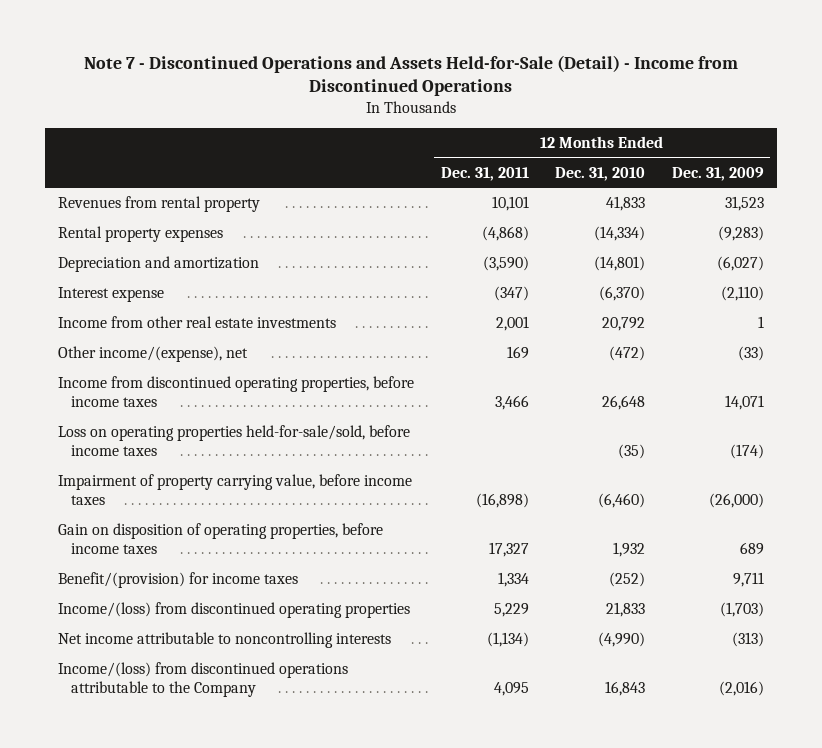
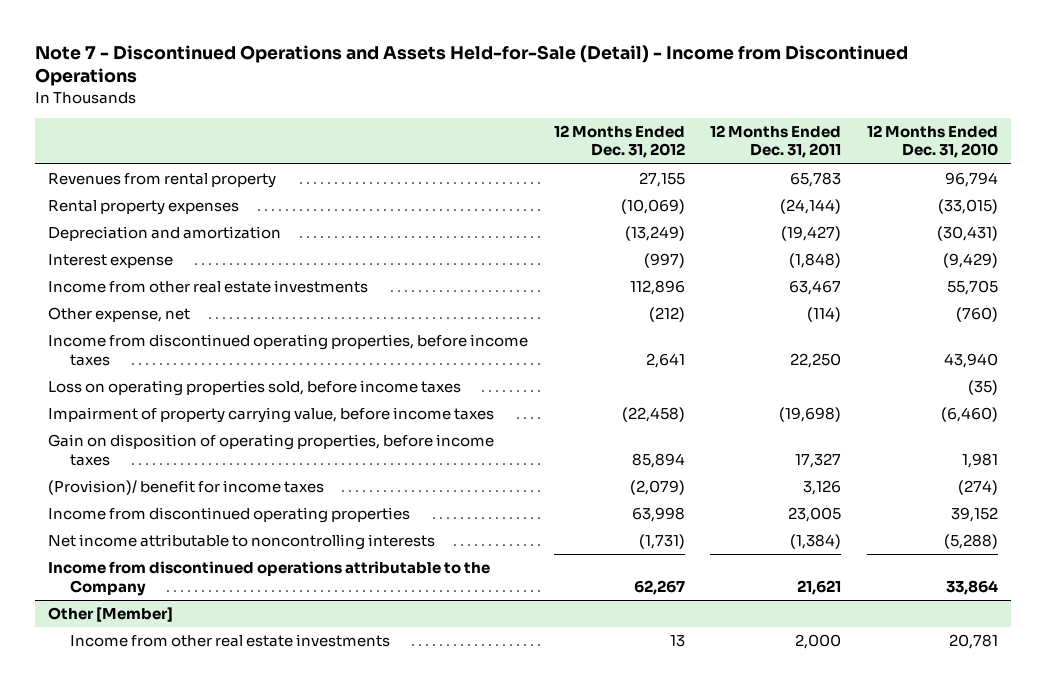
- | 12 Months Ended Dec. 31, 2011 | 12 Months Ended Dec. 31, 2010 | 12 Months Ended Dec. 31, 2009
+ | 12 Months Ended Dec. 31, 2012 | 12 Months Ended Dec. 31, 2011 | 12 Months Ended Dec. 31, 2010
- Revenues from rental property | 10,101 | 41,833 | 31,523
- Rental property expenses | (4,868) | (14,334) | (9,283)
- Depreciation and amortization | (3,590) | (14,801) | (6,027)
- Interest expense | (347) | (6,370) | (2,110)
- Income from other real estate investments | 2,001 | 20,792 | 1
- Other income/(expense), net | 169 | (472) | (33)
- Income from discontinued operating properties, before income taxes | 3,466 | 26,648 | 14,071
- Loss on operating properties held-for-sale/sold, before income taxes | | (35) | (174)
- Impairment of property carrying value, before income taxes | (16,898) | (6,460) | (26,000)
- Gain on disposition of operating properties, before income taxes | 17,327 | 1,932 | 689
- Benefit/(provision) for income taxes | 1,334 | (252) | 9,711
- Income/(loss) from discontinued operating properties | 5,229 | 21,833 | (1,703)
- Net income attributable to noncontrolling interests | (1,134) | (4,990) | (313)
- Income/(loss) from discontinued operations attributable to the Company | 4,095 | 16,843 | (2,016)
+ Revenues from rental property | 27,155 | 65,783 | 96,794
+ Rental property expenses | (10,069) | (24,144) | (33,015)
+ Depreciation and amortization | (13,249) | (19,427) | (30,431)
+ Interest expense | (997) | (1,848) | (9,429)
+ Income from other real estate investments | 112,896 | 63,467 | 55,705
+ Other expense, net | (212) | (114) | (760)
+ Income from discontinued operating properties, before income taxes | 2,641 | 22,250 | 43,940
+ Loss on operating properties sold, before income taxes | | | (35)
+ Impairment of property carrying value, before income taxes | (22,458) | (19,698) | (6,460)
+ Gain on disposition of operating properties, before income taxes | 85,894 | 17,327 | 1,981
+ (Provision)/ benefit for income taxes | (2,079) | 3,126 | (274)
+ Income from discontinued operating properties | 63,998 | 23,005 | 39,152
+ Net income attributable to noncontrolling interests | (1,731) | (1,384) | (5,288)
+ Income from discontinued operations attributable to the Company | 62,267 | 21,621 | 33,864
+ Other [Member]
+ Income from other real estate investments | 13 | 2,000 | 20,781

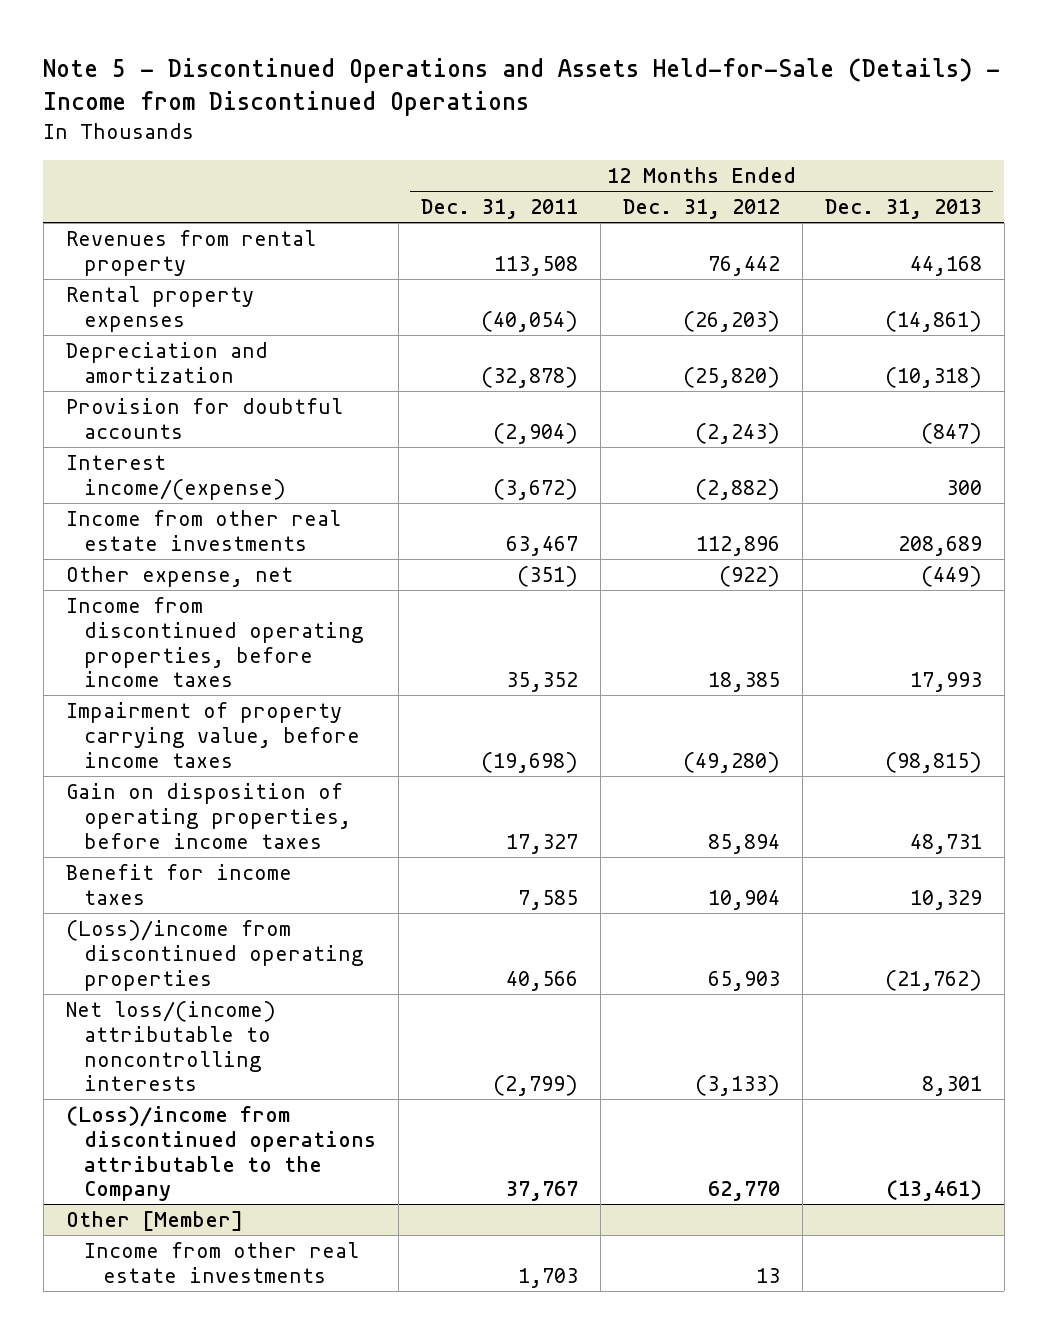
- Note 7 - Discontinued Operations and Assets Held-for-Sale (Detail) - Income from Discontinued Operations
+ Note 5 - Discontinued Operations and Assets Held-for-Sale (Details) - Income from Discontinued Operations
- | 12 Months Ended Dec. 31, 2012 | 12 Months Ended Dec. 31, 2011 | 12 Months Ended Dec. 31, 2010
+ | 12 Months Ended Dec. 31, 2011 | 12 Months Ended Dec. 31, 2012 | 12 Months Ended Dec. 31, 2013
- Revenues from rental property | 27,155 | 65,783 | 96,794
- Rental property expenses | (10,069) | (24,144) | (33,015)
- Depreciation and amortization | (13,249) | (19,427) | (30,431)
- Interest expense | (997) | (1,848) | (9,429)
+ Revenues from rental property | 113,508 | 76,442 | 44,168
+ Rental property expenses | (40,054) | (26,203) | (14,861)
+ Depreciation and amortization | (32,878) | (25,820) | (10,318)
+ Provision for doubtful accounts | (2,904) | (2,243) | (847)
+ Interest income/(expense) | (3,672) | (2,882) | 300
- Other expense, net | (212) | (114) | (760)
- Income from discontinued operating properties, before income taxes | 2,641 | 22,250 | 43,940
- Loss on operating properties sold, before income taxes | | | (35)
- Impairment of property carrying value, before income taxes | (22,458) | (19,698) | (6,460)
+ Other expense, net | (351) | (922) | (449)
+ Income from discontinued operating properties, before income taxes | 35,352 | 18,385 | 17,993
+ Impairment of property carrying value, before income taxes | (19,698) | (49,280) | (98,815)
- (Provision)/ benefit for income taxes | (2,079) | 3,126 | (274)
- Income from discontinued operating properties | 63,998 | 23,005 | 39,152
- Net income attributable to noncontrolling interests | (1,731) | (1,384) | (5,288)
- Income from discontinued operations attributable to the Company | 62,267 | 21,621 | 33,864
+ Benefit for income taxes | 7,585 | 10,904 | 10,329
+ (Loss)/income from discontinued operating properties | 40,566 | 65,903 | (21,762)
+ Net loss/(income) attributable to noncontrolling interests | (2,799) | (3,133) | 8,301
+ (Loss)/income from discontinued operations attributable to the Company | 37,767 | 62,770 | (13,461)
@ Other [Member]
- Income from other real estate investments | 13 | 2,000 | 20,781
+ Income from other real estate investments | 1,703 | 13 |

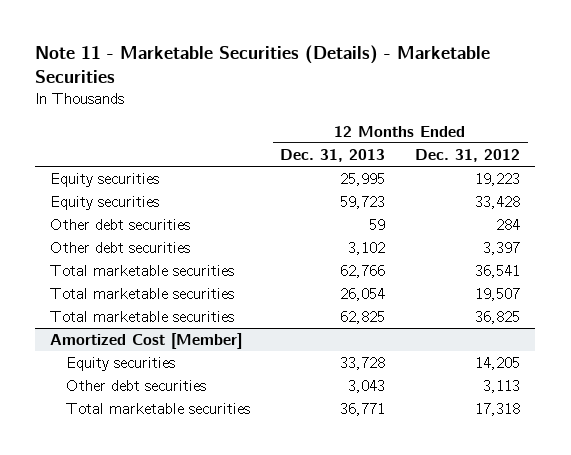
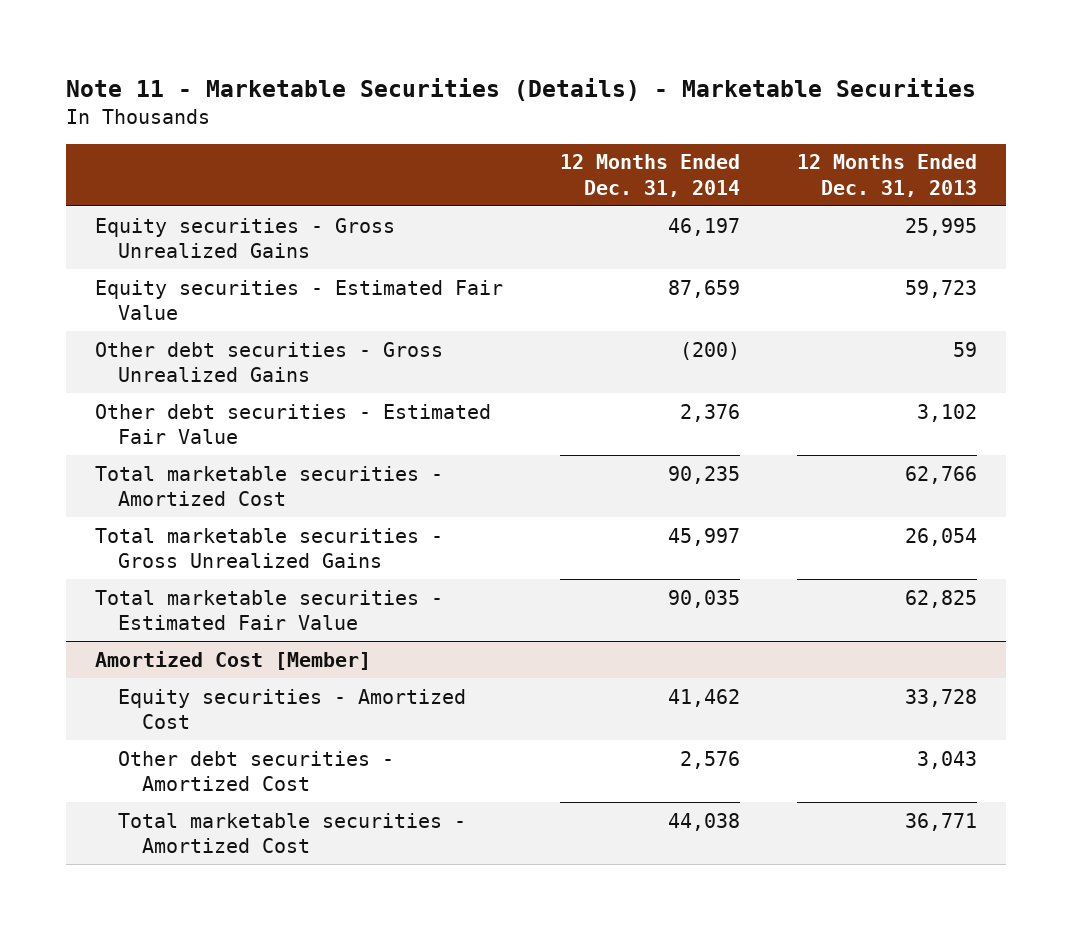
- | 12 Months Ended Dec. 31, 2013 | 12 Months Ended Dec. 31, 2012
+ | 12 Months Ended Dec. 31, 2014 | 12 Months Ended Dec. 31, 2013
- Equity securities | 25,995 | 19,223
- Equity securities | 59,723 | 33,428
- Other debt securities | 59 | 284
- Other debt securities | 3,102 | 3,397
- Total marketable securities | 62,766 | 36,541
- Total marketable securities | 26,054 | 19,507
- Total marketable securities | 62,825 | 36,825
+ Equity securities - Gross Unrealized Gains | 46,197 | 25,995
+ Equity securities - Estimated Fair Value | 87,659 | 59,723
+ Other debt securities - Gross Unrealized Gains | (200) | 59
+ Other debt securities - Estimated Fair Value | 2,376 | 3,102
+ Total marketable securities - Amortized Cost | 90,235 | 62,766
+ Total marketable securities - Gross Unrealized Gains | 45,997 | 26,054
+ Total marketable securities - Estimated Fair Value | 90,035 | 62,825
@ Amortized Cost [Member]
- Equity securities | 33,728 | 14,205
- Other debt securities | 3,043 | 3,113
- Total marketable securities | 36,771 | 17,318
+ Equity securities - Amortized Cost | 41,462 | 33,728
+ Other debt securities - Amortized Cost | 2,576 | 3,043
+ Total marketable securities - Amortized Cost | 44,038 | 36,771

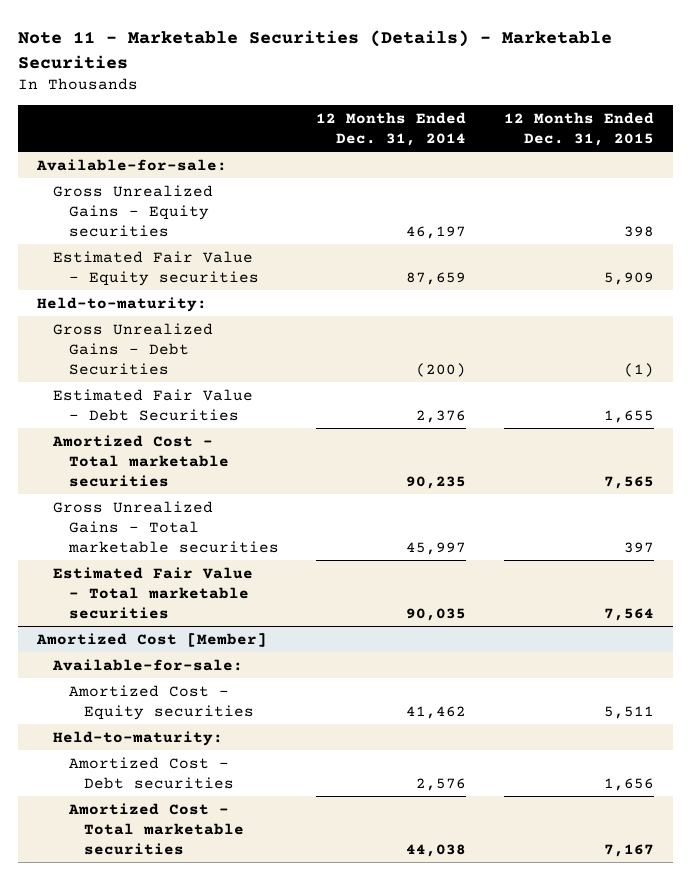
- | 12 Months Ended Dec. 31, 2014 | 12 Months Ended Dec. 31, 2013
+ | 12 Months Ended Dec. 31, 2014 | 12 Months Ended Dec. 31, 2015
- Equity securities - Gross Unrealized Gains | 46,197 | 25,995
- Equity securities - Estimated Fair Value | 87,659 | 59,723
- Other debt securities - Gross Unrealized Gains | (200) | 59
- Other debt securities - Estimated Fair Value | 2,376 | 3,102
- Total marketable securities - Amortized Cost | 90,235 | 62,766
- Total marketable securities - Gross Unrealized Gains | 45,997 | 26,054
- Total marketable securities - Estimated Fair Value | 90,035 | 62,825
+ Available-for-sale:
+ Gross Unrealized Gains - Equity securities | 46,197 | 398
+ Estimated Fair Value - Equity securities | 87,659 | 5,909
+ Held-to-maturity:
+ Gross Unrealized Gains - Debt Securities | (200) | (1)
+ Estimated Fair Value - Debt Securities | 2,376 | 1,655
+ Amortized Cost - Total marketable securities | 90,235 | 7,565
+ Gross Unrealized Gains - Total marketable securities | 45,997 | 397
+ Estimated Fair Value - Total marketable securities | 90,035 | 7,564
@ Amortized Cost [Member]
- Equity securities - Amortized Cost | 41,462 | 33,728
- Other debt securities - Amortized Cost | 2,576 | 3,043
- Total marketable securities - Amortized Cost | 44,038 | 36,771
+ Available-for-sale:
+ Amortized Cost - Equity securities | 41,462 | 5,511
+ Held-to-maturity:
+ Amortized Cost - Debt securities | 2,576 | 1,656
+ Amortized Cost - Total marketable securities | 44,038 | 7,167

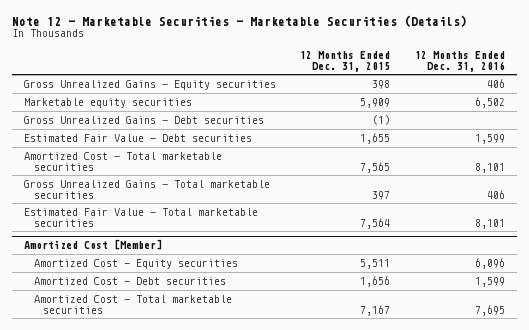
- Note 11 - Marketable Securities (Details) - Marketable Securities
+ Note 12 - Marketable Securities - Marketable Securities (Details)
- | 12 Months Ended Dec. 31, 2014 | 12 Months Ended Dec. 31, 2015
+ | 12 Months Ended Dec. 31, 2015 | 12 Months Ended Dec. 31, 2016
- Available-for-sale:
- Estimated Fair Value - Equity securities | 87,659 | 5,909
- Held-to-maturity:
- Gross Unrealized Gains - Debt Securities | (200) | (1)
- Estimated Fair Value - Debt Securities | 2,376 | 1,655
+ Marketable equity securities | 5,909 | 6,502
+ Gross Unrealized Gains - Debt securities | (1) |
+ Estimated Fair Value - Debt securities | 1,655 | 1,599
@ Amortized Cost [Member]
- Available-for-sale:
- Held-to-maturity:

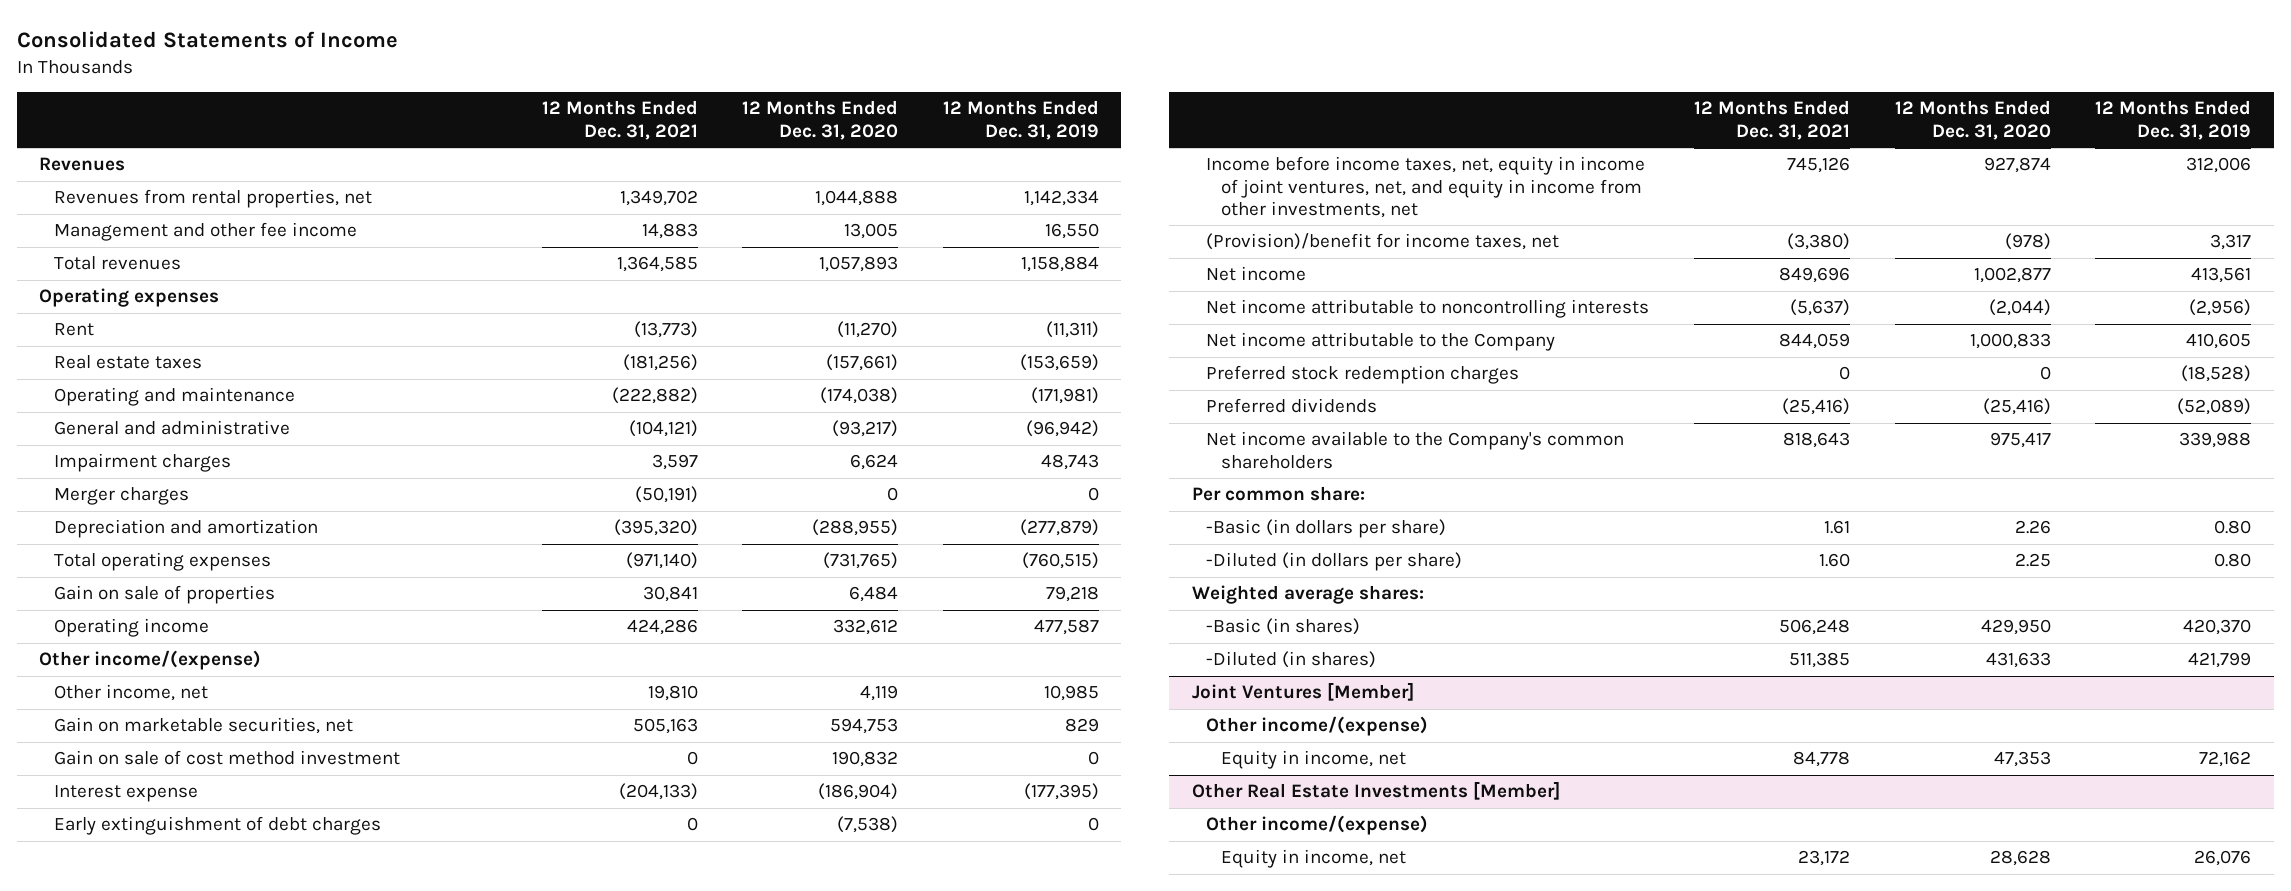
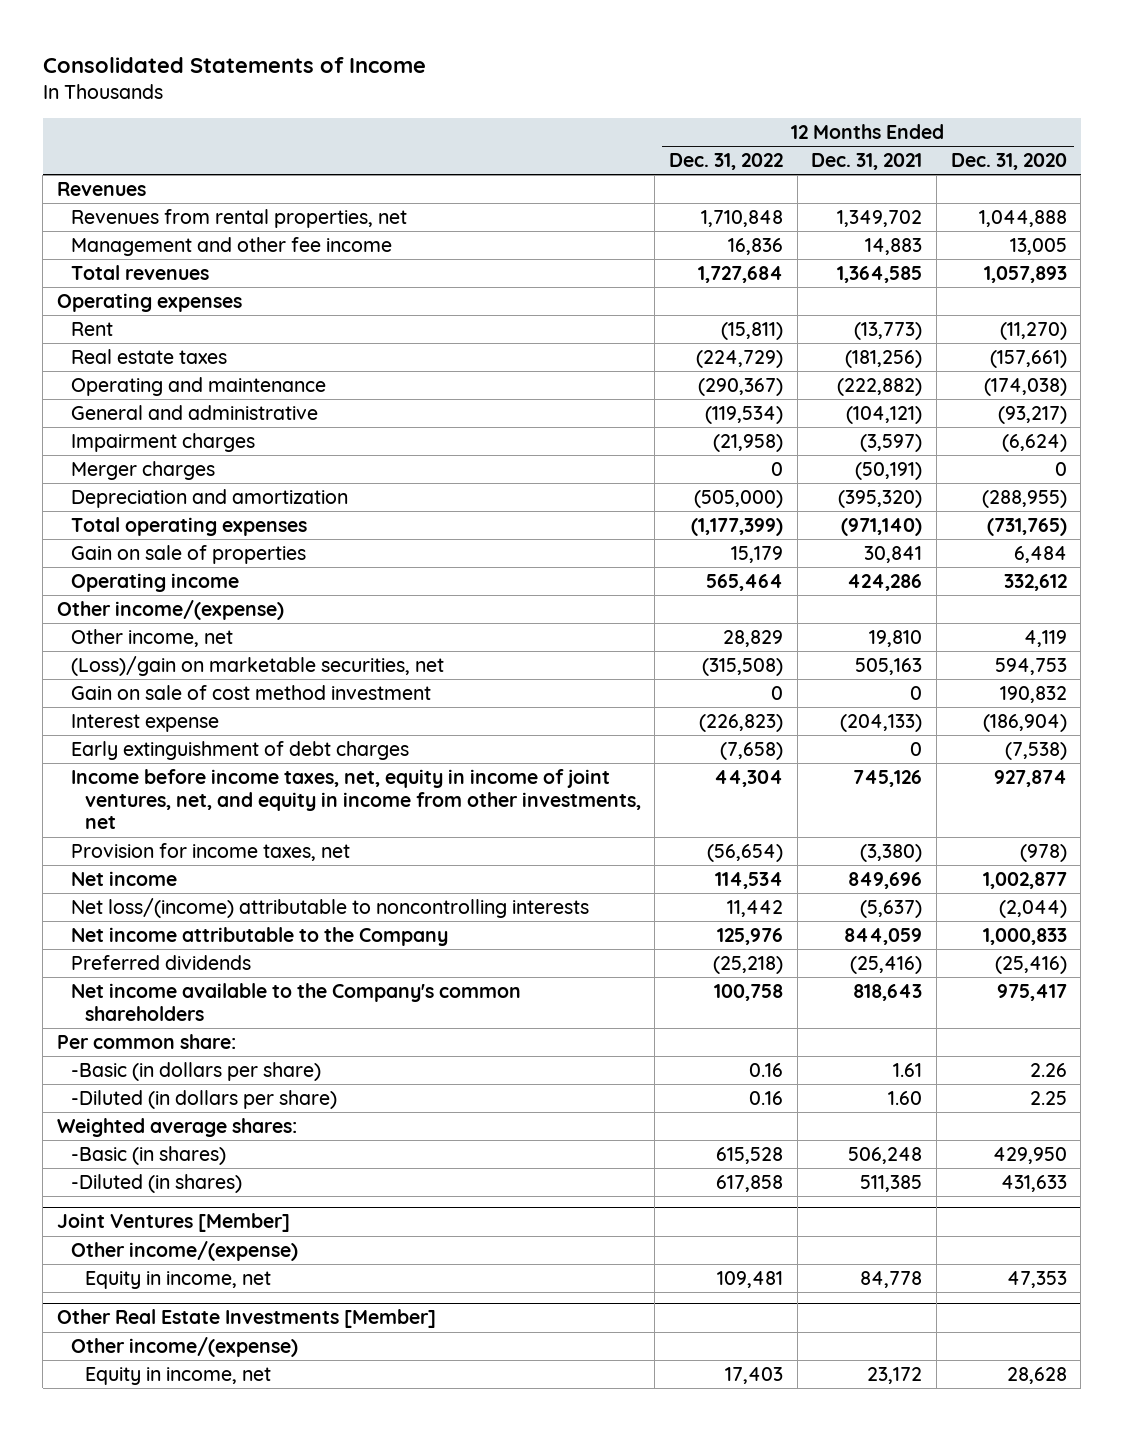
- | 12 Months Ended Dec. 31, 2021 | 12 Months Ended Dec. 31, 2020 | 12 Months Ended Dec. 31, 2019
+ | 12 Months Ended Dec. 31, 2022 | 12 Months Ended Dec. 31, 2021 | 12 Months Ended Dec. 31, 2020
- Impairment charges | 3,597 | 6,624 | 48,743
+ Impairment charges | (21,958) | (3,597) | (6,624)
- Gain on marketable securities, net | 505,163 | 594,753 | 829
+ (Loss)/gain on marketable securities, net | (315,508) | 505,163 | 594,753
- (Provision)/benefit for income taxes, net | (3,380) | (978) | 3,317
+ Provision for income taxes, net | (56,654) | (3,380) | (978)
- Net income attributable to noncontrolling interests | (5,637) | (2,044) | (2,956)
+ Net loss/(income) attributable to noncontrolling interests | 11,442 | (5,637) | (2,044)
- Preferred stock redemption charges | 0 | 0 | (18,528)

